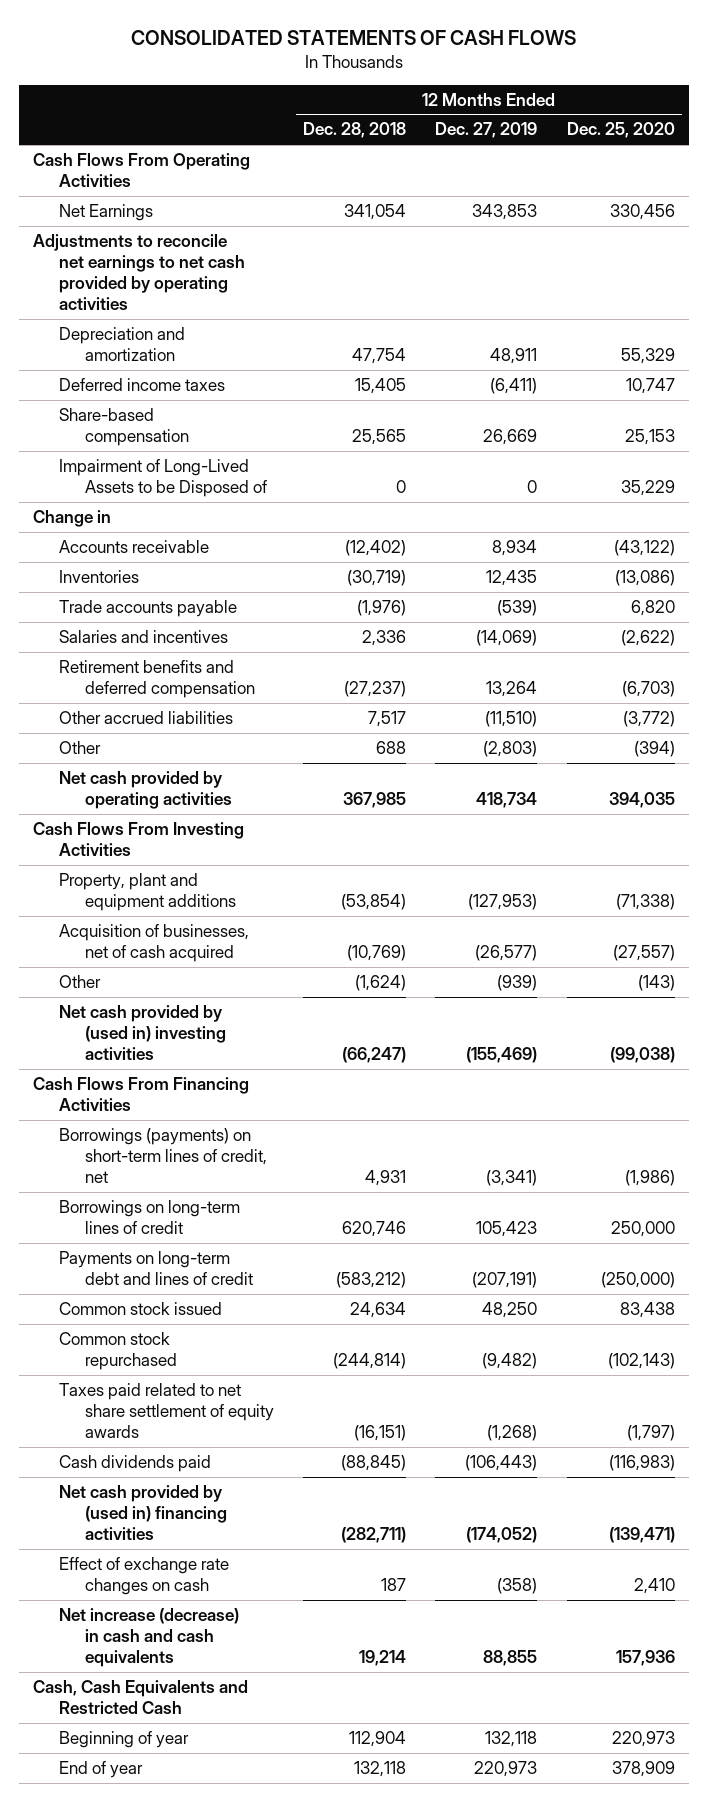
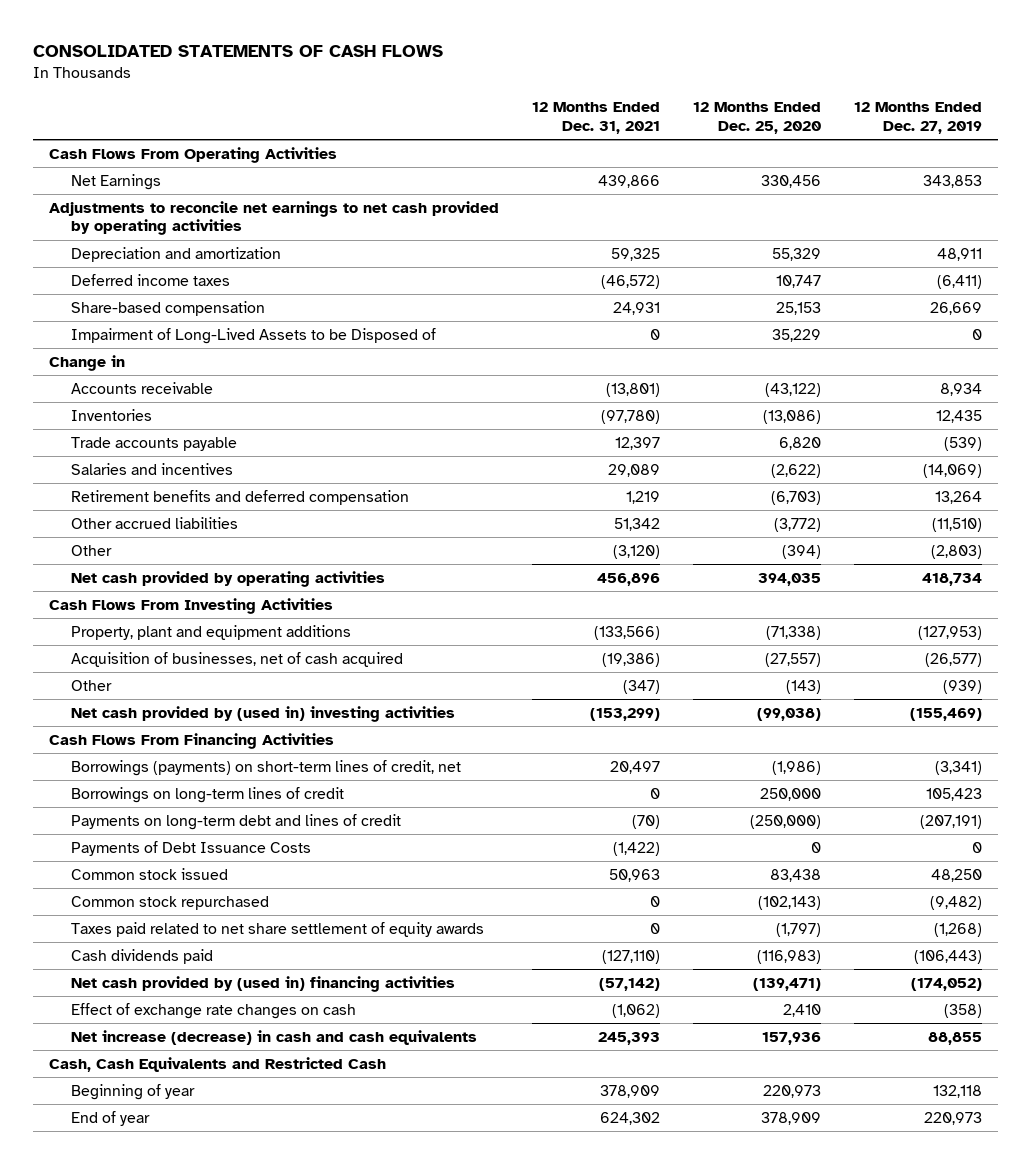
- | 12 Months Ended Dec. 28, 2018 | 12 Months Ended Dec. 27, 2019 | 12 Months Ended Dec. 25, 2020
+ | 12 Months Ended Dec. 31, 2021 | 12 Months Ended Dec. 25, 2020 | 12 Months Ended Dec. 27, 2019
+ Payments of Debt Issuance Costs | (1,422) | 0 | 0

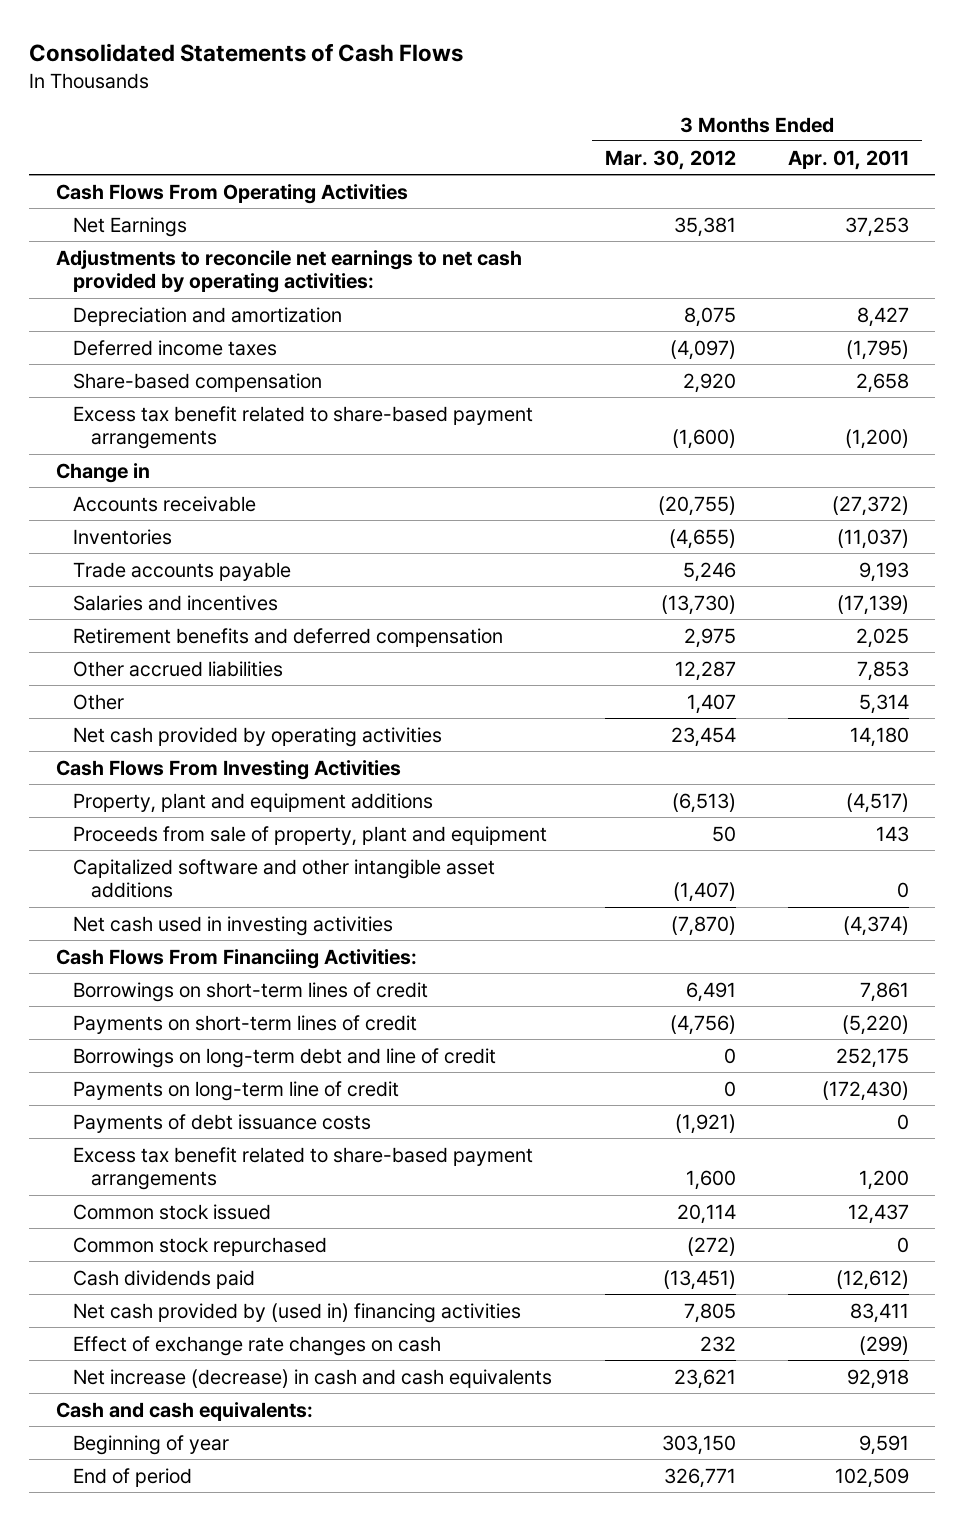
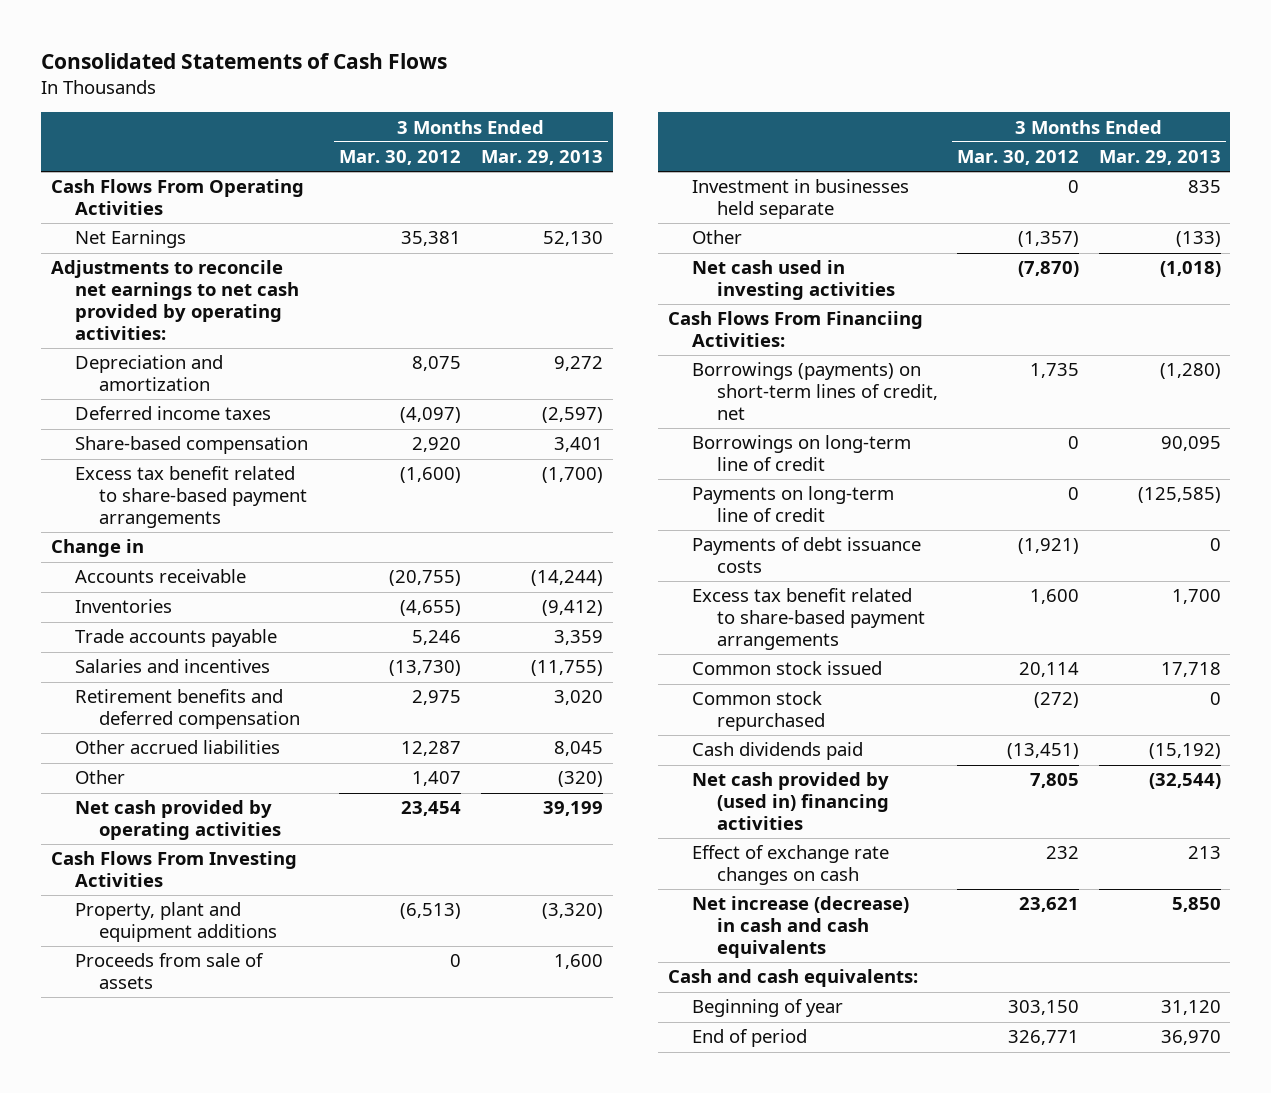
- | 3 Months Ended Mar. 30, 2012 | 3 Months Ended Apr. 01, 2011
+ | 3 Months Ended Mar. 30, 2012 | 3 Months Ended Mar. 29, 2013
- Proceeds from sale of property, plant and equipment | 50 | 143
- Capitalized software and other intangible asset additions | (1,407) | 0
+ Proceeds from sale of assets | 0 | 1,600
+ Investment in businesses held separate | 0 | 835
+ Other | (1,357) | (133)
- Borrowings on short-term lines of credit | 6,491 | 7,861
- Payments on short-term lines of credit | (4,756) | (5,220)
- Borrowings on long-term debt and line of credit | 0 | 252,175
+ Borrowings (payments) on short-term lines of credit, net | 1,735 | (1,280)
+ Borrowings on long-term line of credit | 0 | 90,095

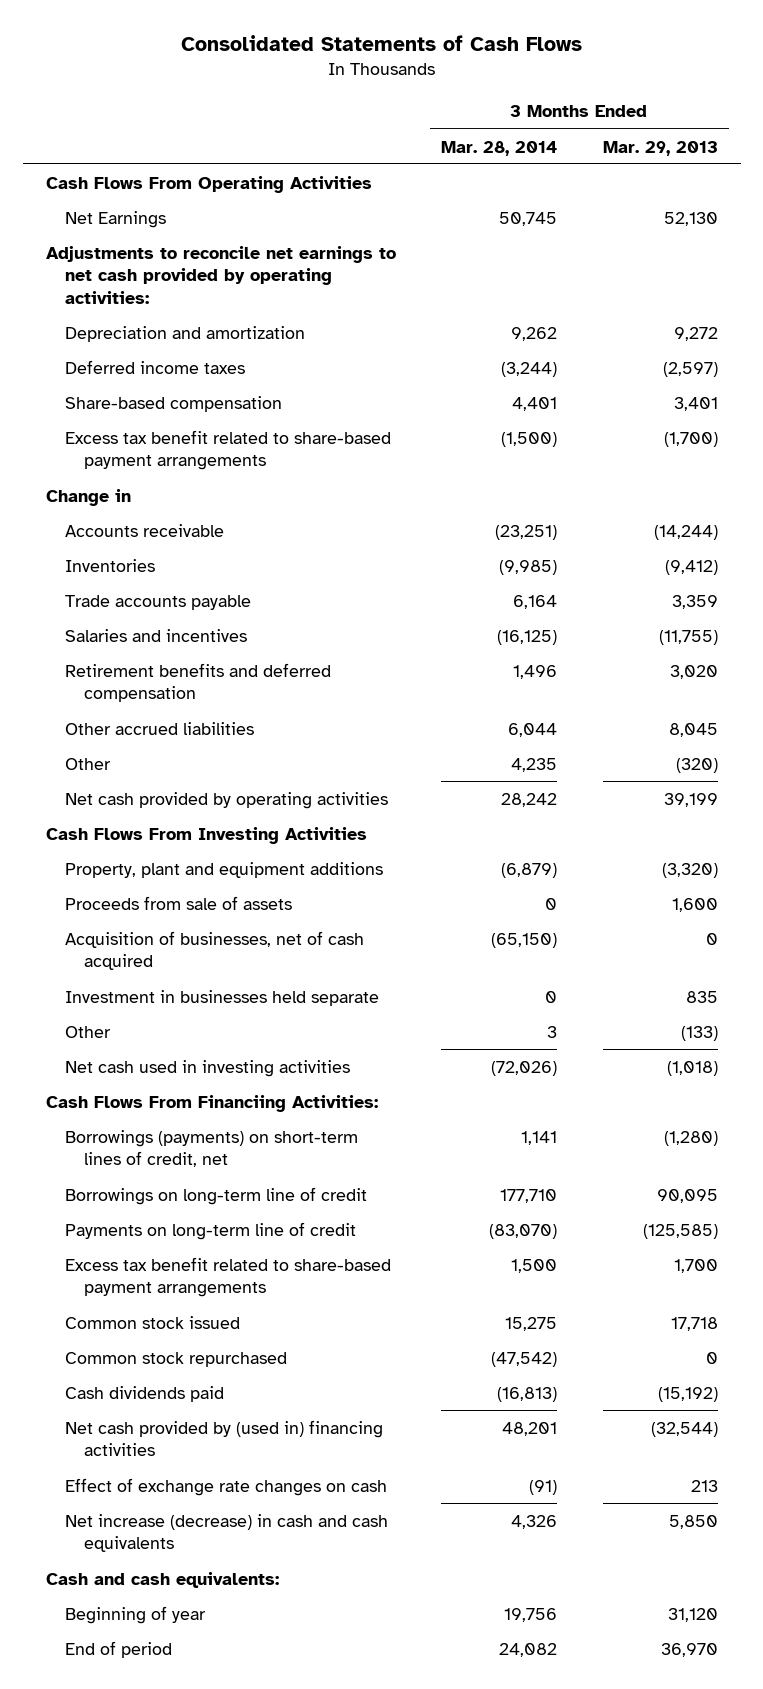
- | 3 Months Ended Mar. 30, 2012 | 3 Months Ended Mar. 29, 2013
+ | 3 Months Ended Mar. 28, 2014 | 3 Months Ended Mar. 29, 2013
+ Acquisition of businesses, net of cash acquired | (65,150) | 0
- Payments of debt issuance costs | (1,921) | 0

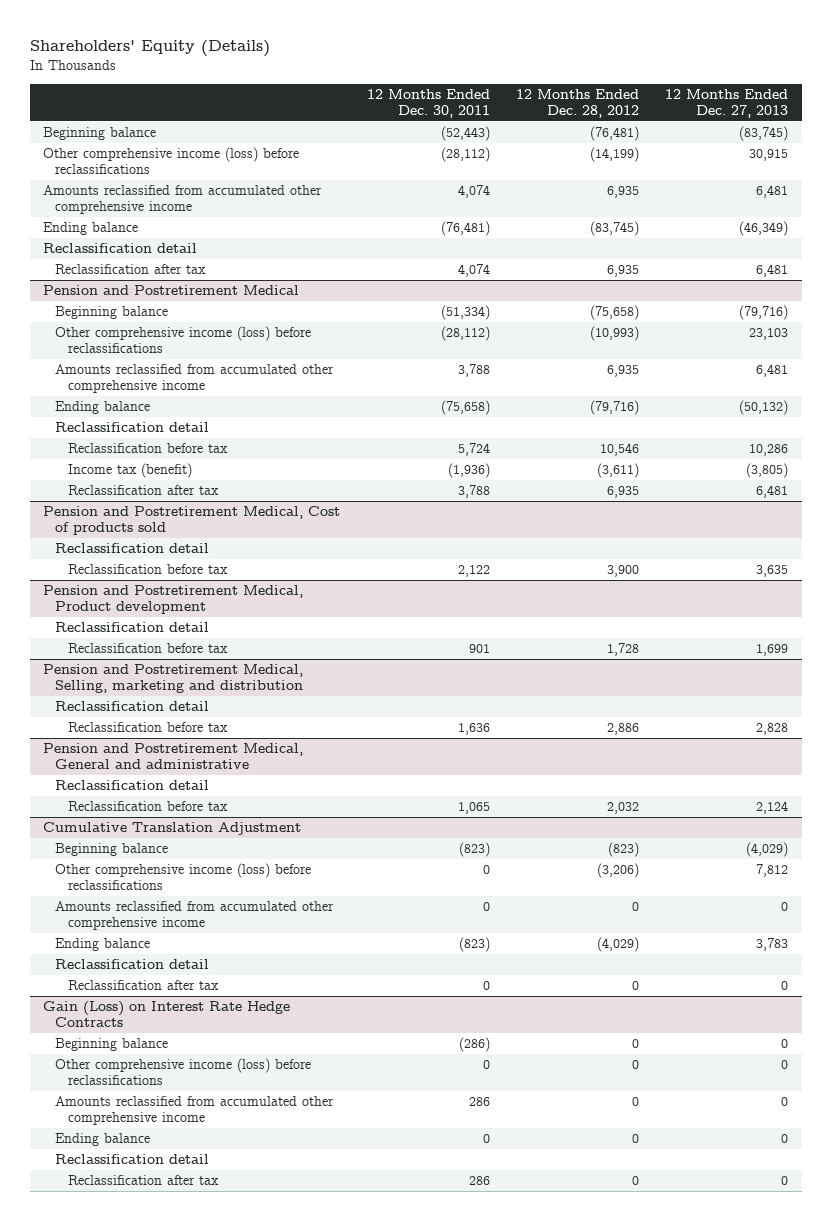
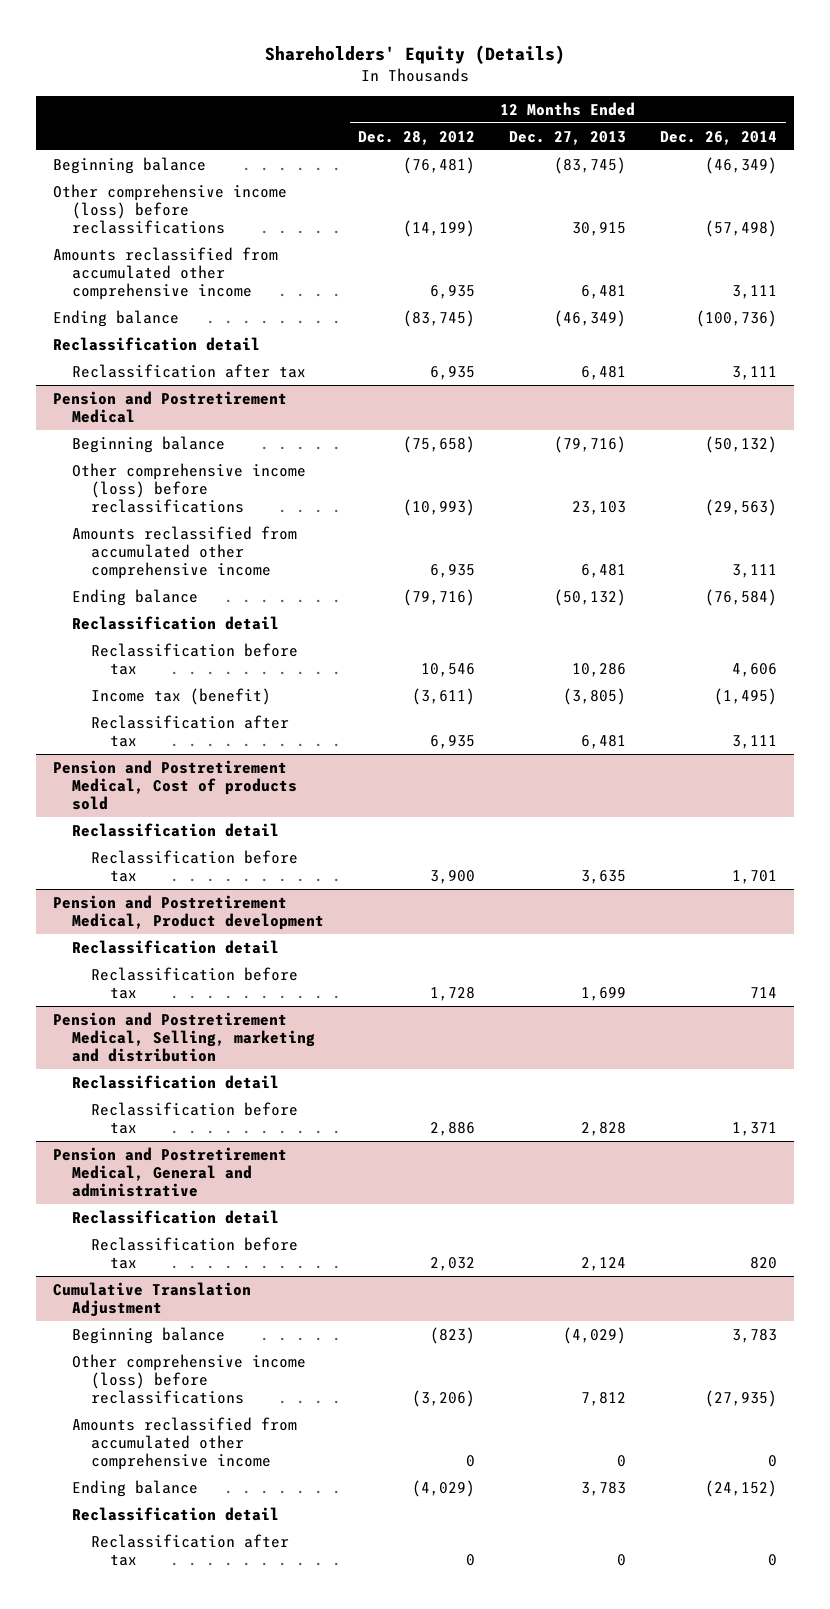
- | 12 Months Ended Dec. 30, 2011 | 12 Months Ended Dec. 28, 2012 | 12 Months Ended Dec. 27, 2013
+ | 12 Months Ended Dec. 28, 2012 | 12 Months Ended Dec. 27, 2013 | 12 Months Ended Dec. 26, 2014
- Gain (Loss) on Interest Rate Hedge Contracts
- Beginning balance | (286) | 0 | 0
- Other comprehensive income (loss) before reclassifications | 0 | 0 | 0
- Amounts reclassified from accumulated other comprehensive income | 286 | 0 | 0
- Ending balance | 0 | 0 | 0
- Reclassification detail
- Reclassification after tax | 286 | 0 | 0

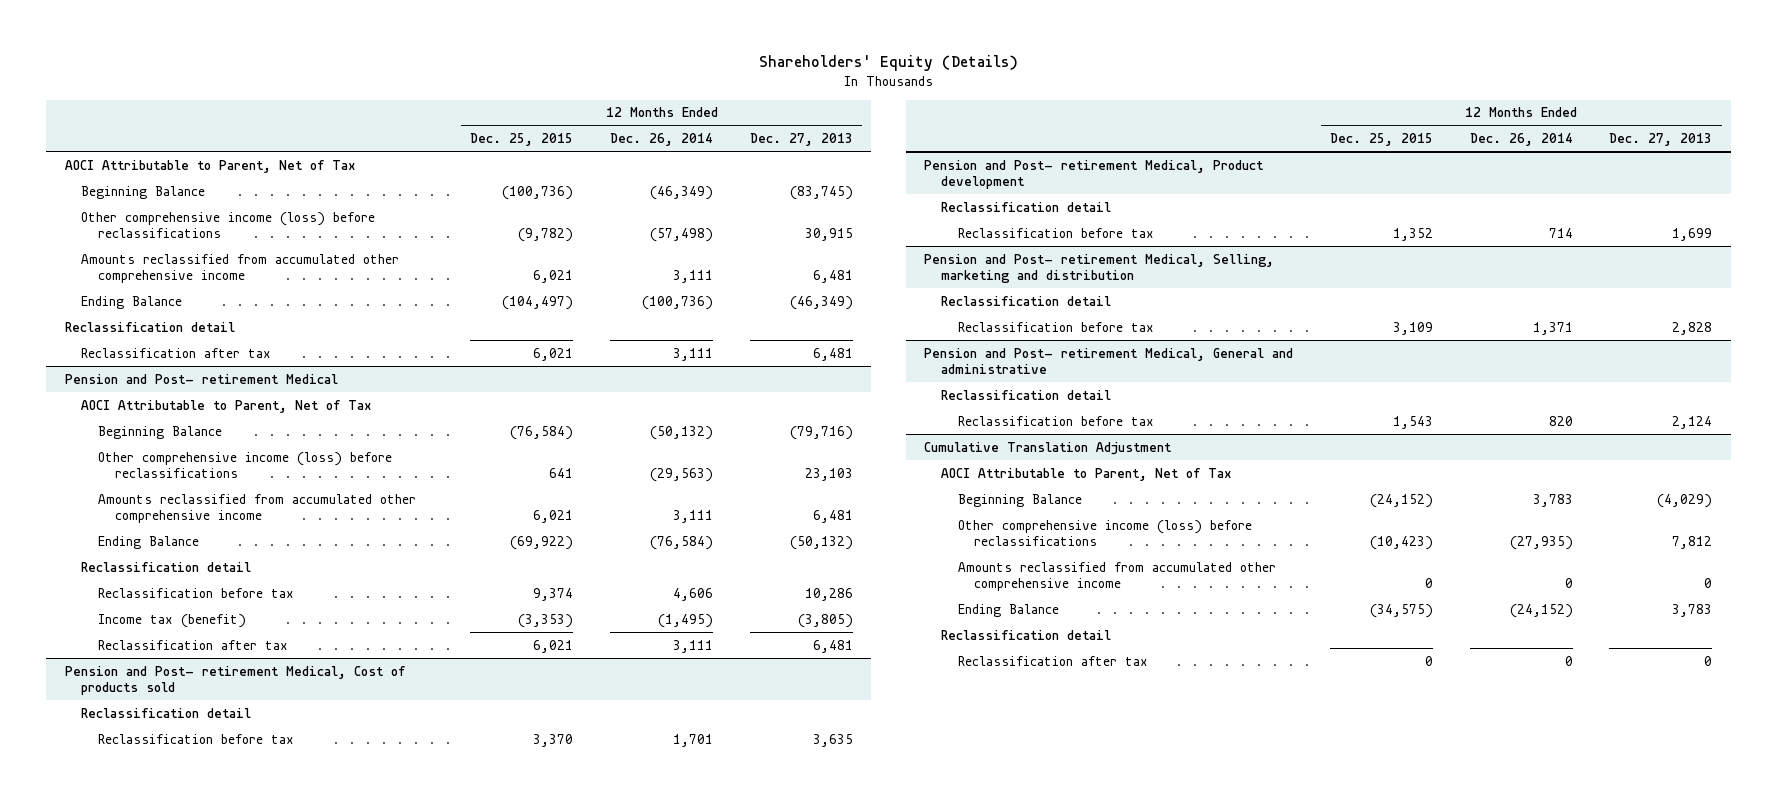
- | 12 Months Ended Dec. 28, 2012 | 12 Months Ended Dec. 27, 2013 | 12 Months Ended Dec. 26, 2014
+ | 12 Months Ended Dec. 25, 2015 | 12 Months Ended Dec. 26, 2014 | 12 Months Ended Dec. 27, 2013
- Beginning balance | (76,481) | (83,745) | (46,349)
+ AOCI Attributable to Parent, Net of Tax
+ Beginning Balance | (100,736) | (46,349) | (83,745)
- Ending balance | (83,745) | (46,349) | (100,736)
+ Ending Balance | (104,497) | (100,736) | (46,349)
- Pension and Postretirement Medical
- Beginning balance | (75,658) | (79,716) | (50,132)
+ Pension and Post- retirement Medical
+ AOCI Attributable to Parent, Net of Tax
+ Beginning Balance | (76,584) | (50,132) | (79,716)
- Ending balance | (79,716) | (50,132) | (76,584)
+ Ending Balance | (69,922) | (76,584) | (50,132)
- Pension and Postretirement Medical, Cost of products sold
+ Pension and Post- retirement Medical, Cost of products sold
- Pension and Postretirement Medical, Product development
+ Pension and Post- retirement Medical, Product development
- Pension and Postretirement Medical, Selling, marketing and distribution
+ Pension and Post- retirement Medical, Selling, marketing and distribution
- Pension and Postretirement Medical, General and administrative
+ Pension and Post- retirement Medical, General and administrative
@ Cumulative Translation Adjustment
- Beginning balance | (823) | (4,029) | 3,783
+ AOCI Attributable to Parent, Net of Tax
+ Beginning Balance | (24,152) | 3,783 | (4,029)
- Ending balance | (4,029) | 3,783 | (24,152)
+ Ending Balance | (34,575) | (24,152) | 3,783

